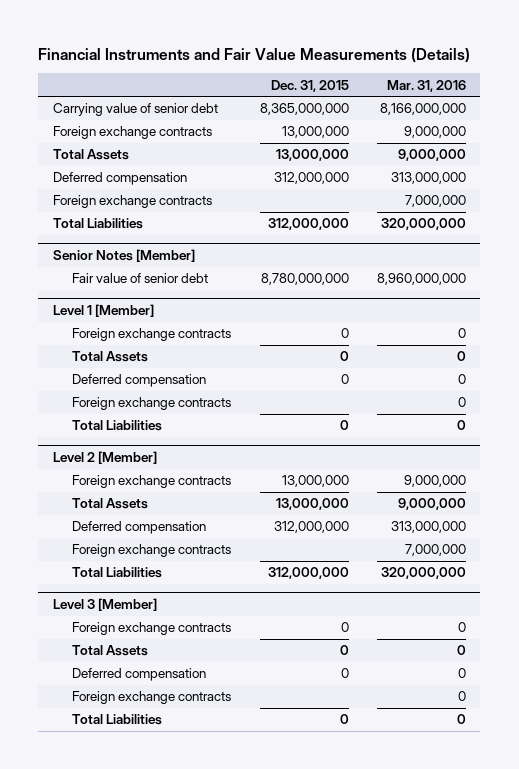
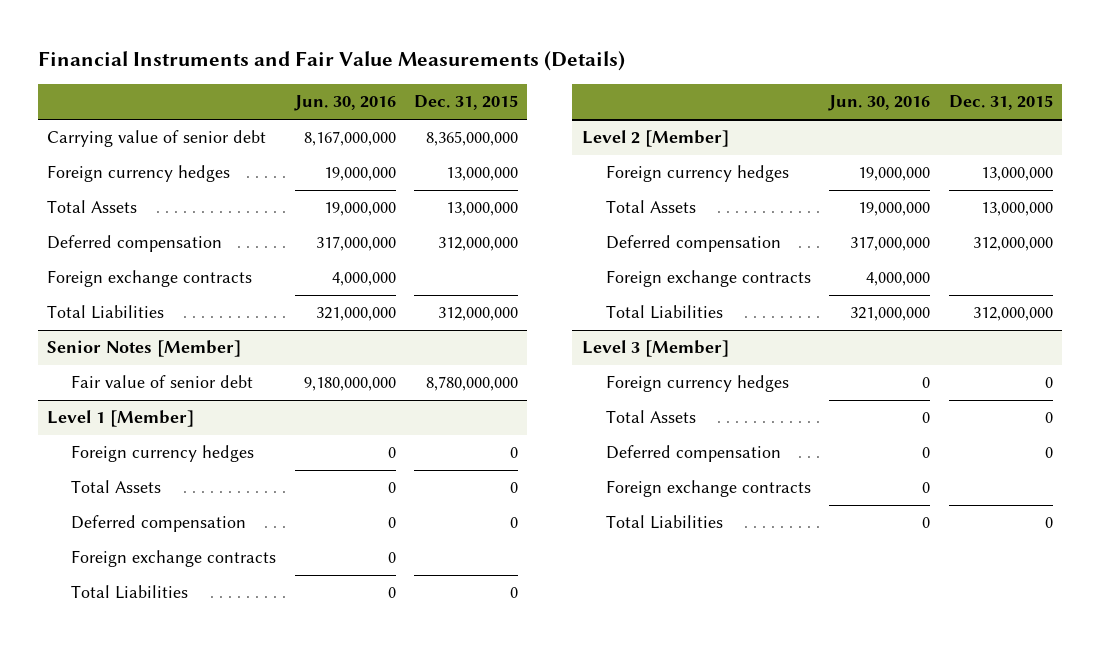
- | Dec. 31, 2015 | Mar. 31, 2016
+ | Jun. 30, 2016 | Dec. 31, 2015
- Foreign exchange contracts | 13,000,000 | 9,000,000
+ Foreign currency hedges | 19,000,000 | 13,000,000
@ Level 1 [Member]
- Foreign exchange contracts | 0 | 0
+ Foreign currency hedges | 0 | 0
@ Level 2 [Member]
- Foreign exchange contracts | 13,000,000 | 9,000,000
+ Foreign currency hedges | 19,000,000 | 13,000,000
@ Level 3 [Member]
- Foreign exchange contracts | 0 | 0
+ Foreign currency hedges | 0 | 0

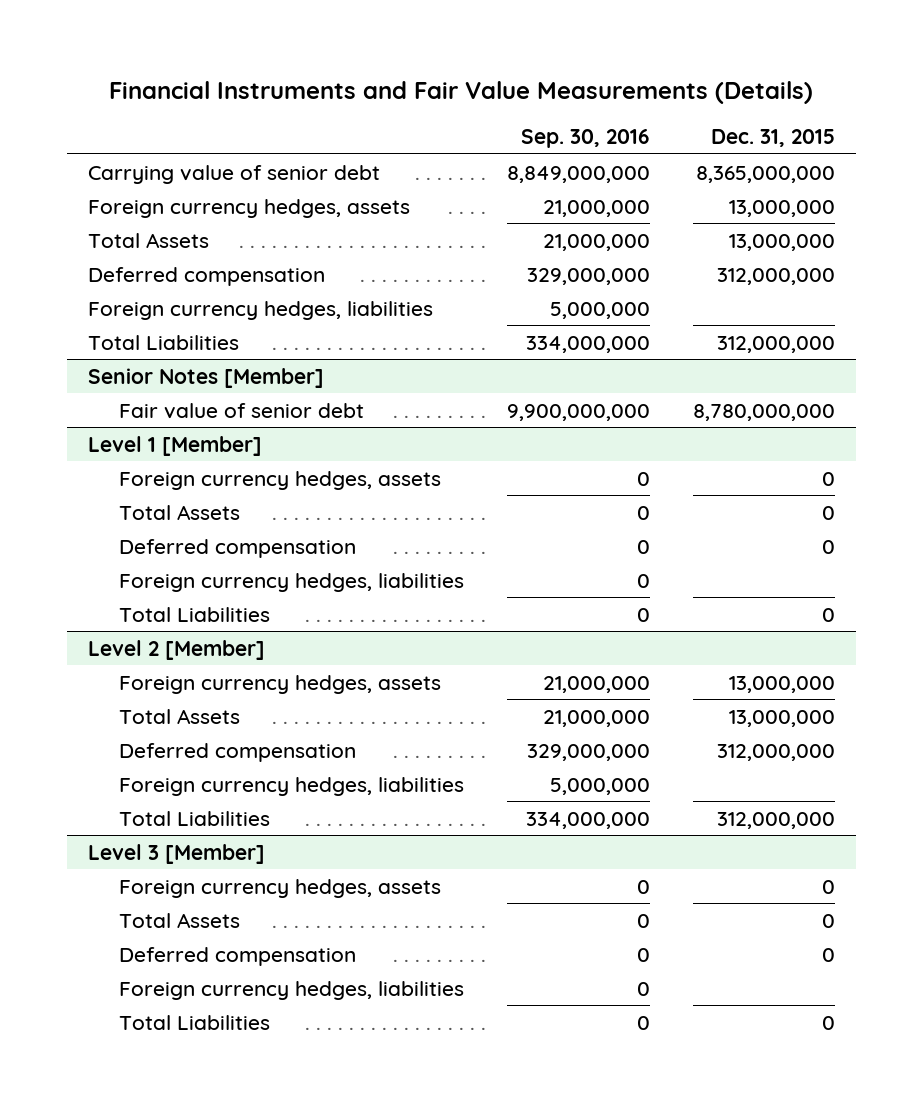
- | Jun. 30, 2016 | Dec. 31, 2015
+ | Sep. 30, 2016 | Dec. 31, 2015
- Foreign currency hedges | 19,000,000 | 13,000,000
+ Foreign currency hedges, assets | 21,000,000 | 13,000,000
- Foreign exchange contracts | 4,000,000 |
+ Foreign currency hedges, liabilities | 5,000,000 |
@ Level 1 [Member]
- Foreign currency hedges | 0 | 0
+ Foreign currency hedges, assets | 0 | 0
- Foreign exchange contracts | 0 |
+ Foreign currency hedges, liabilities | 0 |
@ Level 2 [Member]
- Foreign currency hedges | 19,000,000 | 13,000,000
+ Foreign currency hedges, assets | 21,000,000 | 13,000,000
- Foreign exchange contracts | 4,000,000 |
+ Foreign currency hedges, liabilities | 5,000,000 |
@ Level 3 [Member]
- Foreign currency hedges | 0 | 0
+ Foreign currency hedges, assets | 0 | 0
- Foreign exchange contracts | 0 |
+ Foreign currency hedges, liabilities | 0 |

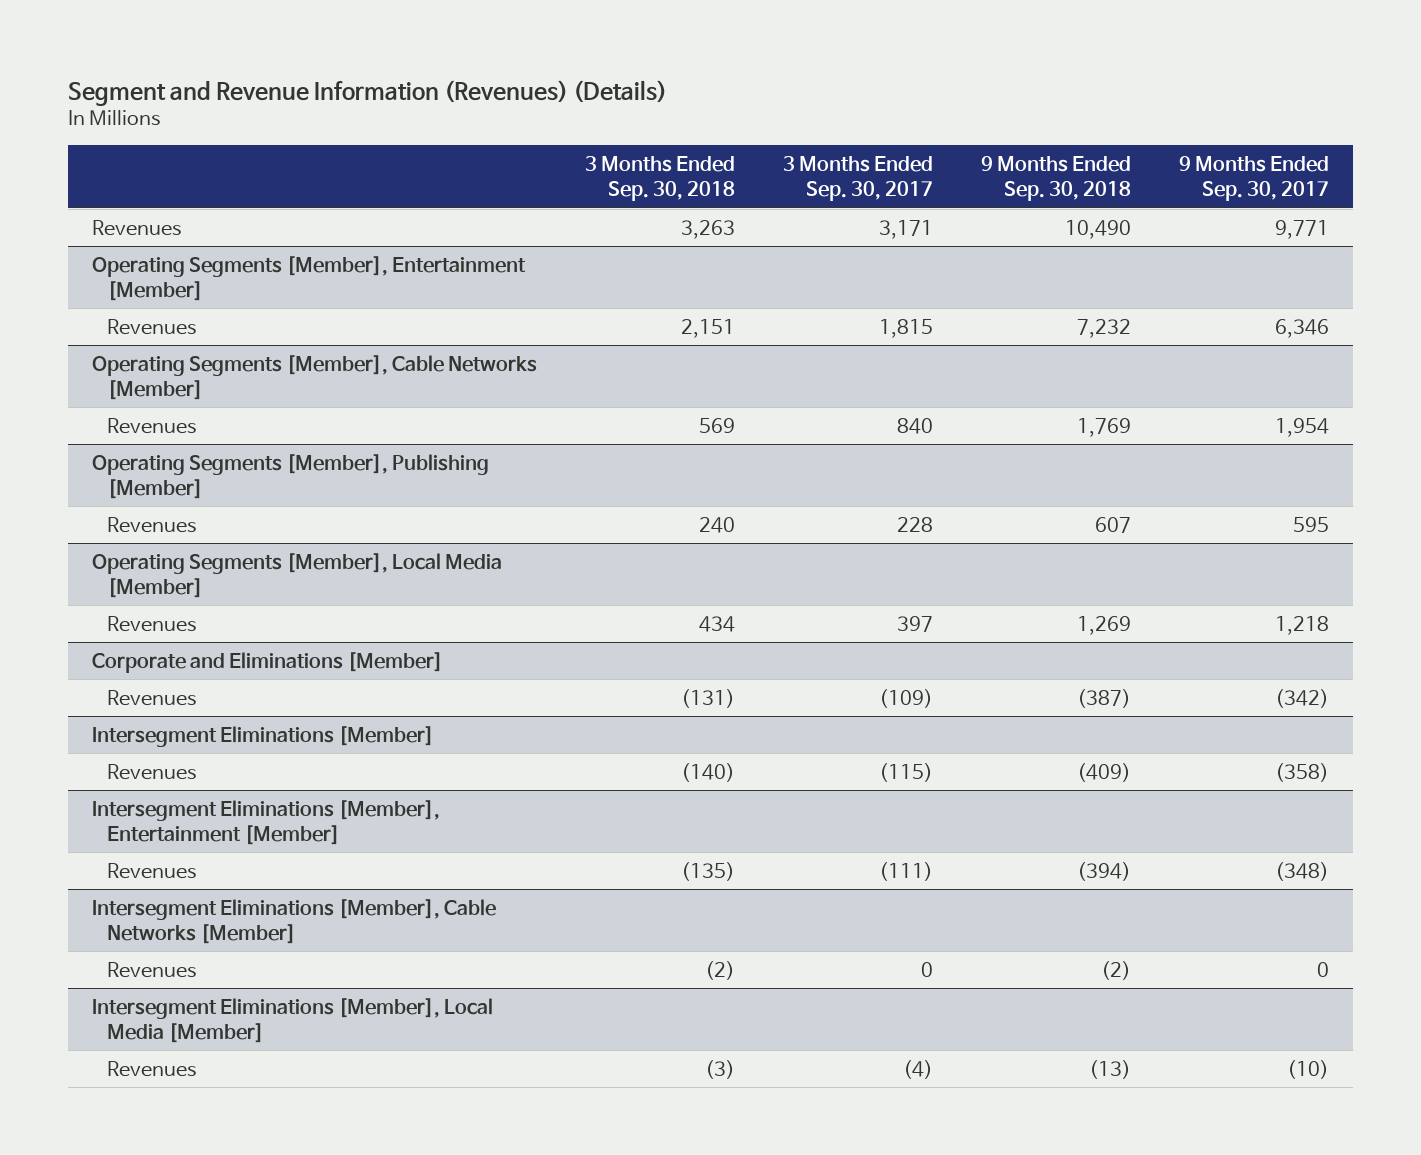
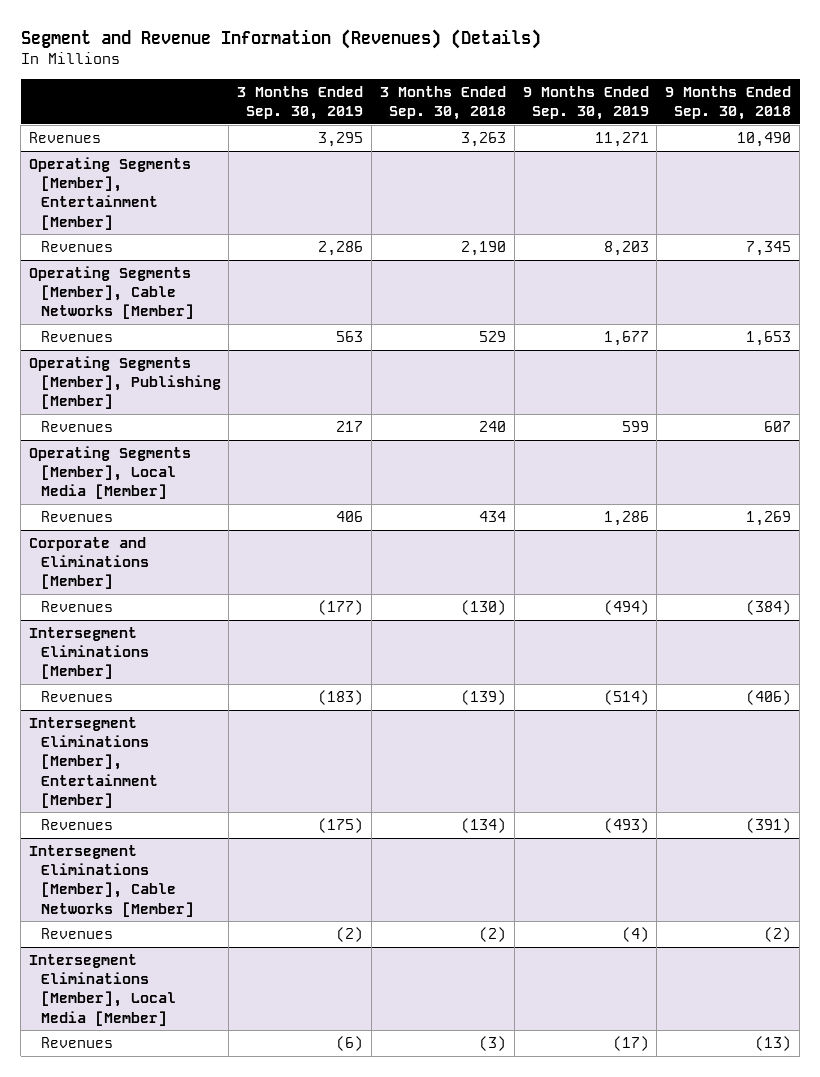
- | 3 Months Ended Sep. 30, 2018 | 3 Months Ended Sep. 30, 2017 | 9 Months Ended Sep. 30, 2018 | 9 Months Ended Sep. 30, 2017
+ | 3 Months Ended Sep. 30, 2019 | 3 Months Ended Sep. 30, 2018 | 9 Months Ended Sep. 30, 2019 | 9 Months Ended Sep. 30, 2018
@ Operating Segments [Member], Entertainment [Member]
- Revenues | 2,151 | 1,815 | 7,232 | 6,346
+ Revenues | 2,286 | 2,190 | 8,203 | 7,345
@ Operating Segments [Member], Cable Networks [Member]
- Revenues | 569 | 840 | 1,769 | 1,954
+ Revenues | 563 | 529 | 1,677 | 1,653
@ Corporate and Eliminations [Member]
- Revenues | (131) | (109) | (387) | (342)
+ Revenues | (177) | (130) | (494) | (384)
@ Intersegment Eliminations [Member]
- Revenues | (140) | (115) | (409) | (358)
+ Revenues | (183) | (139) | (514) | (406)
@ Intersegment Eliminations [Member], Entertainment [Member]
- Revenues | (135) | (111) | (394) | (348)
+ Revenues | (175) | (134) | (493) | (391)

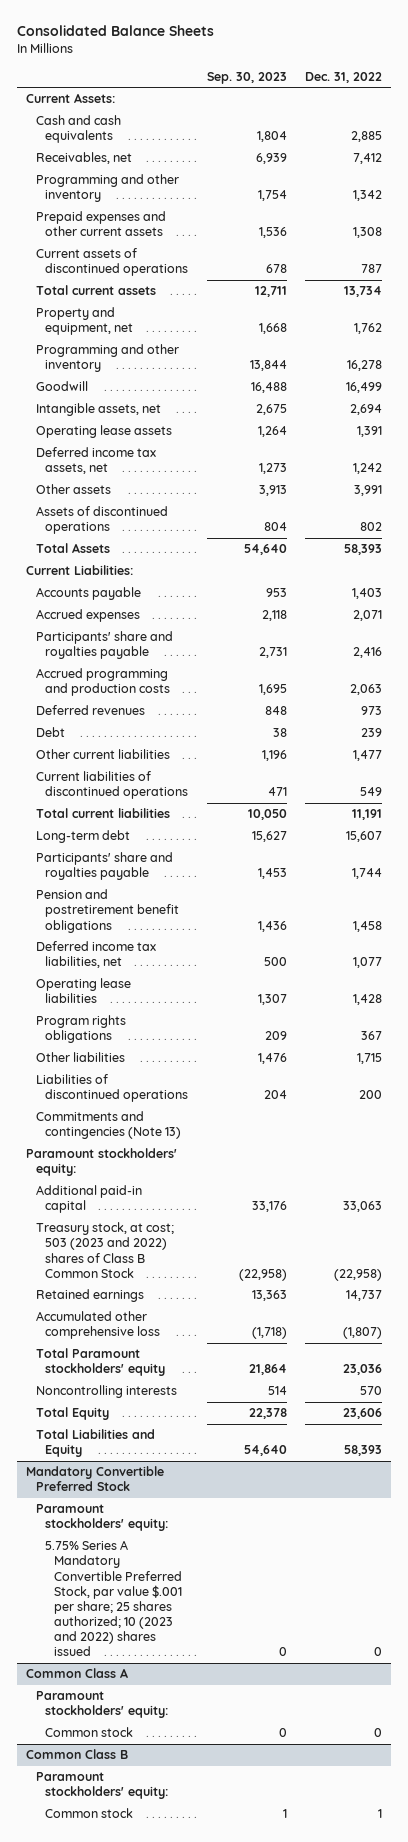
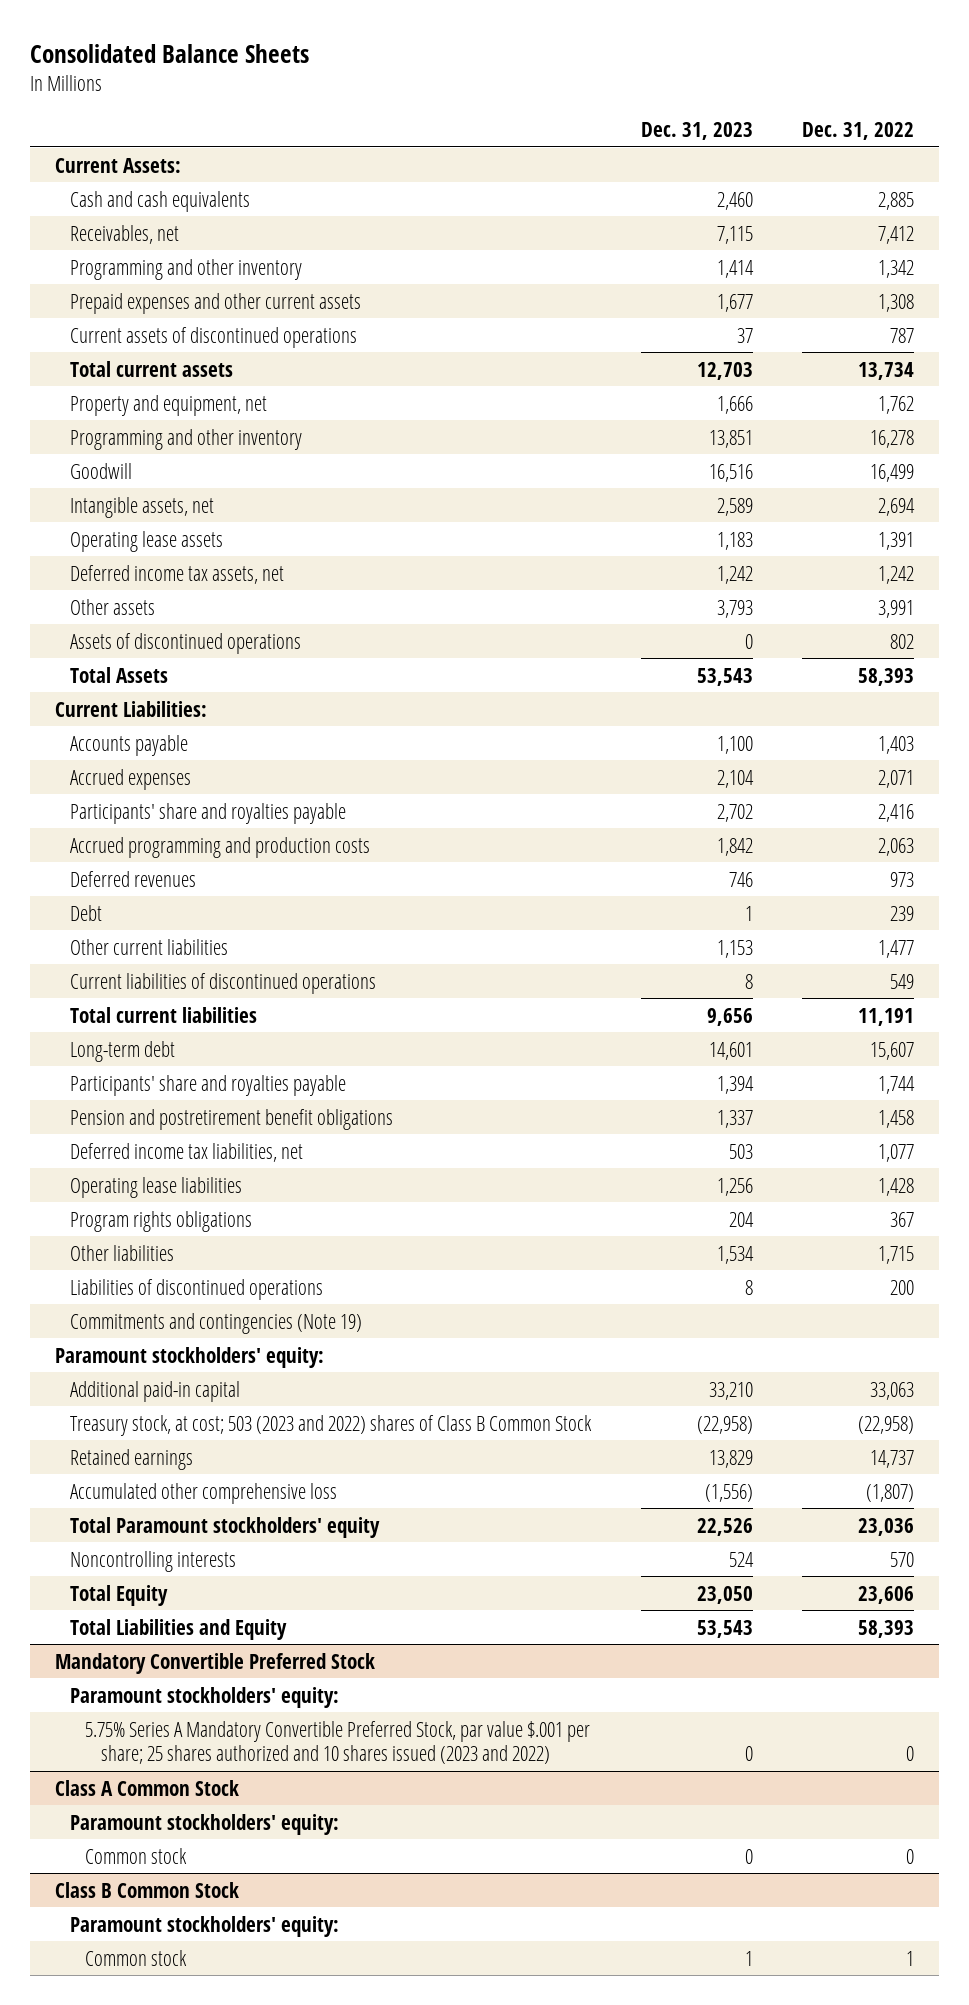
- | Sep. 30, 2023 | Dec. 31, 2022
+ | Dec. 31, 2023 | Dec. 31, 2022
- Commitments and contingencies (Note 13)
+ Commitments and contingencies (Note 19)
@ Mandatory Convertible Preferred Stock
- 5.75% Series A Mandatory Convertible Preferred Stock, par value $.001 per share; 25 shares authorized; 10 (2023 and 2022) shares issued | 0 | 0
- Common Class A
@ Mandatory Convertible Preferred Stock
+ 5.75% Series A Mandatory Convertible Preferred Stock, par value $.001 per share; 25 shares authorized and 10 shares issued (2023 and 2022) | 0 | 0
+ Class A Common Stock
- Common Class B
+ Class B Common Stock

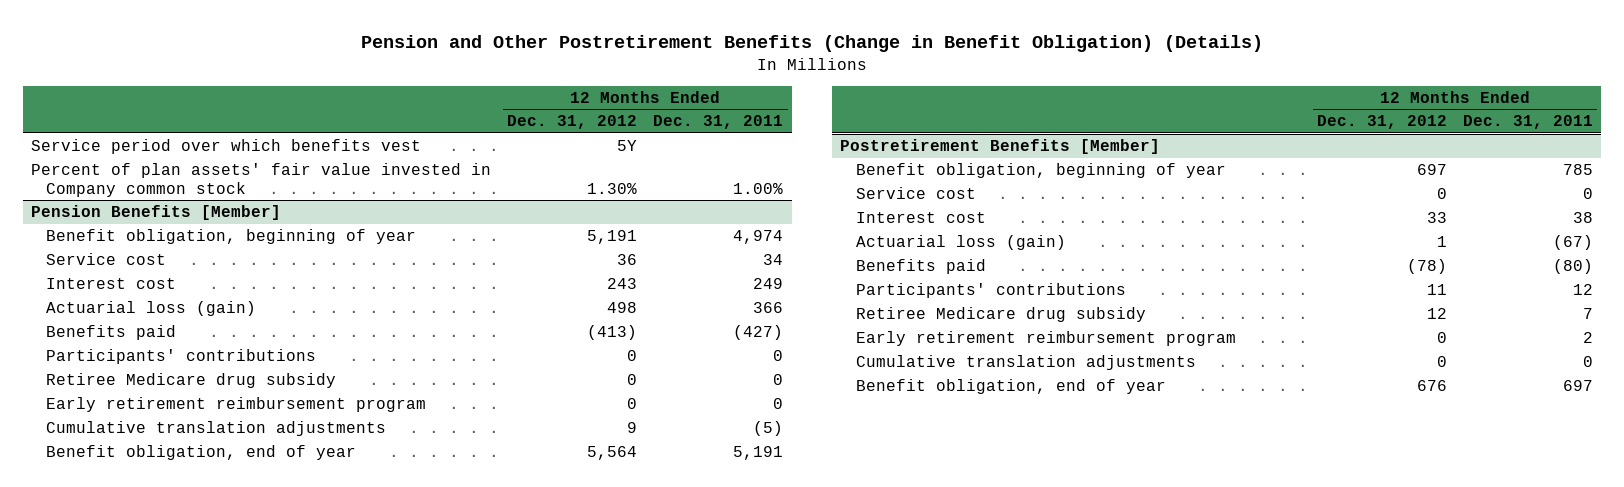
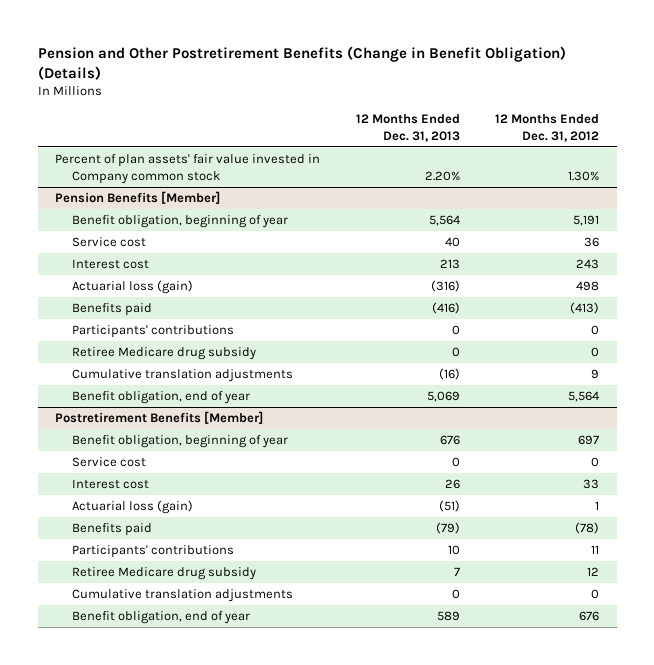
- | 12 Months Ended Dec. 31, 2012 | 12 Months Ended Dec. 31, 2011
+ | 12 Months Ended Dec. 31, 2013 | 12 Months Ended Dec. 31, 2012
- Service period over which benefits vest | 5Y |
@ Pension Benefits [Member]
- Early retirement reimbursement program | 0 | 0
@ Postretirement Benefits [Member]
- Early retirement reimbursement program | 0 | 2

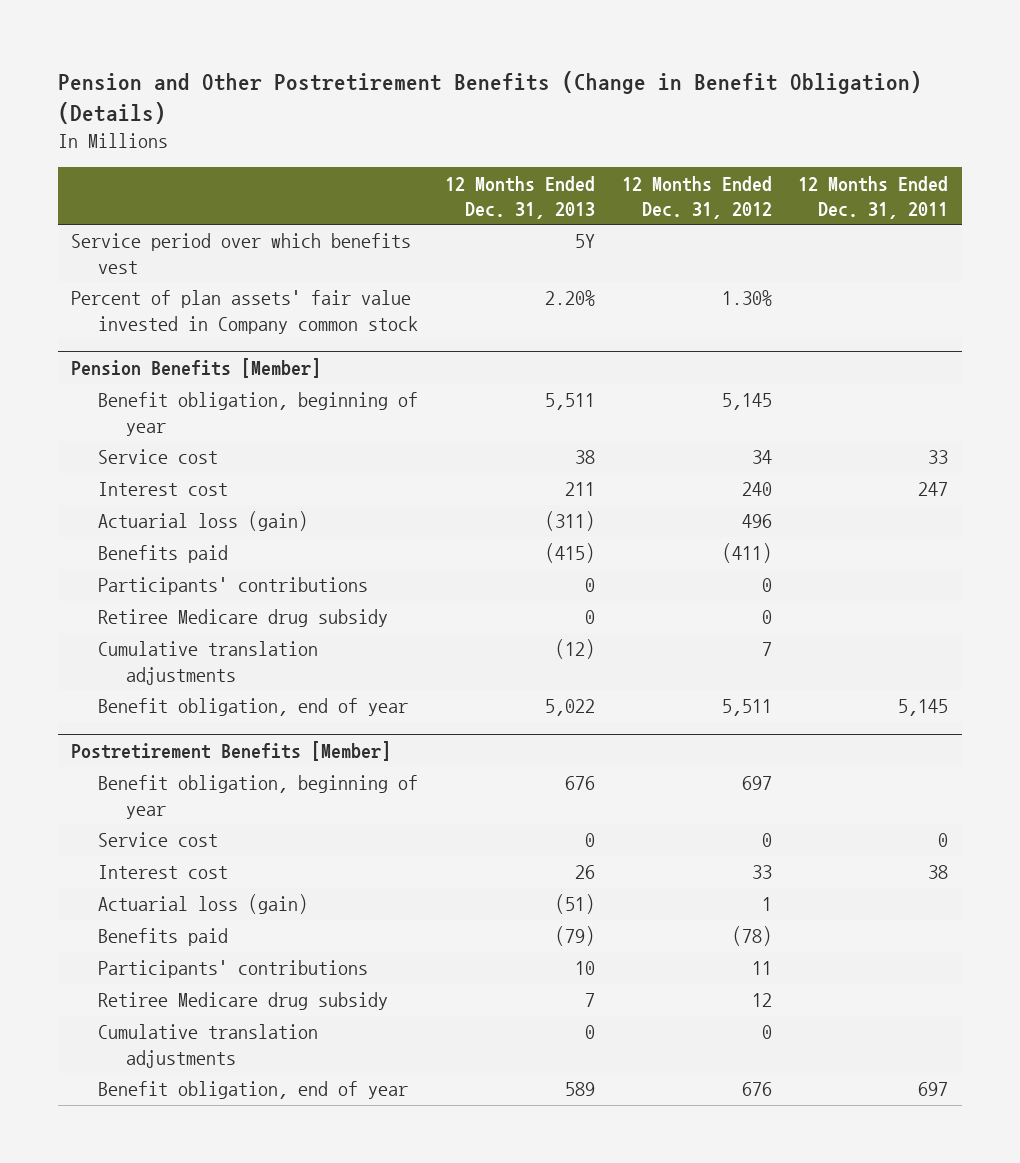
- | 12 Months Ended Dec. 31, 2013 | 12 Months Ended Dec. 31, 2012
+ | 12 Months Ended Dec. 31, 2013 | 12 Months Ended Dec. 31, 2012 | 12 Months Ended Dec. 31, 2011
+ Service period over which benefits vest | 5Y | |
@ Pension Benefits [Member]
- Benefit obligation, beginning of year | 5,564 | 5,191
- Service cost | 40 | 36
- Interest cost | 213 | 243
- Actuarial loss (gain) | (316) | 498
- Benefits paid | (416) | (413)
+ Benefit obligation, beginning of year | 5,511 | 5,145 |
+ Service cost | 38 | 34 | 33
+ Interest cost | 211 | 240 | 247
+ Actuarial loss (gain) | (311) | 496 |
+ Benefits paid | (415) | (411) |
- Cumulative translation adjustments | (16) | 9
- Benefit obligation, end of year | 5,069 | 5,564
+ Cumulative translation adjustments | (12) | 7 |
+ Benefit obligation, end of year | 5,022 | 5,511 | 5,145

